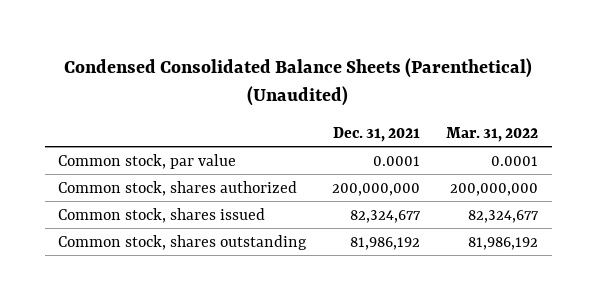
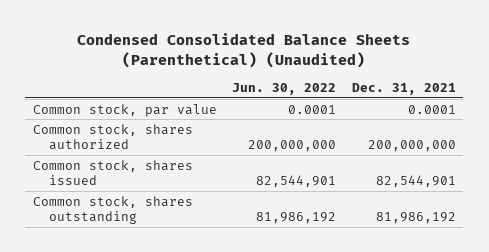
- | Dec. 31, 2021 | Mar. 31, 2022
+ | Jun. 30, 2022 | Dec. 31, 2021
- Common stock, shares issued | 82,324,677 | 82,324,677
+ Common stock, shares issued | 82,544,901 | 82,544,901

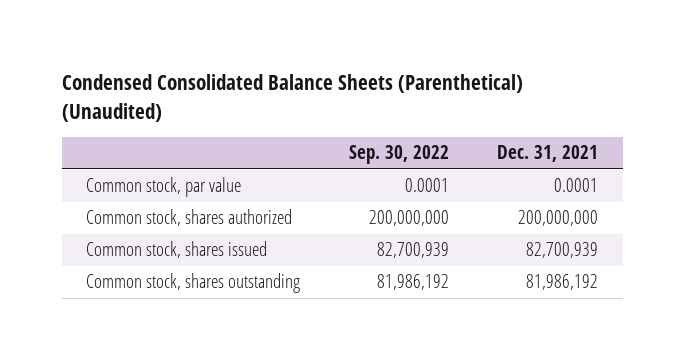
- | Jun. 30, 2022 | Dec. 31, 2021
+ | Sep. 30, 2022 | Dec. 31, 2021
- Common stock, shares issued | 82,544,901 | 82,544,901
+ Common stock, shares issued | 82,700,939 | 82,700,939

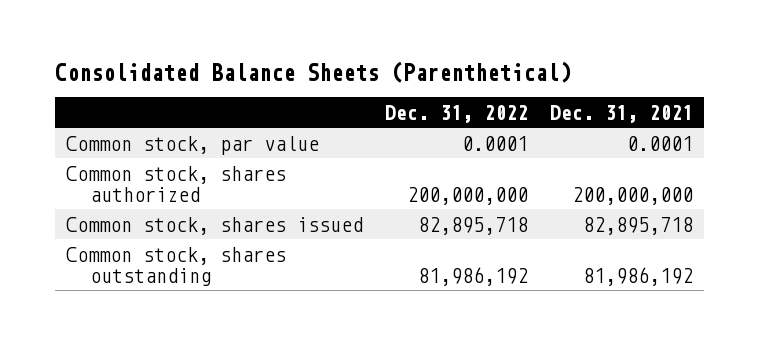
- Condensed Consolidated Balance Sheets (Parenthetical) (Unaudited)
+ Consolidated Balance Sheets (Parenthetical)
- | Sep. 30, 2022 | Dec. 31, 2021
+ | Dec. 31, 2022 | Dec. 31, 2021
- Common stock, shares issued | 82,700,939 | 82,700,939
+ Common stock, shares issued | 82,895,718 | 82,895,718

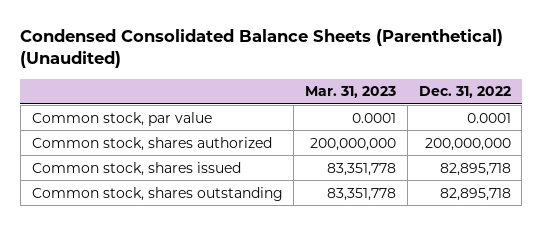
- Consolidated Balance Sheets (Parenthetical)
+ Condensed Consolidated Balance Sheets (Parenthetical) (Unaudited)
- | Dec. 31, 2022 | Dec. 31, 2021
+ | Mar. 31, 2023 | Dec. 31, 2022
- Common stock, shares outstanding | 81,986,192 | 81,986,192
+ Common stock, shares outstanding | 83,351,778 | 82,895,718

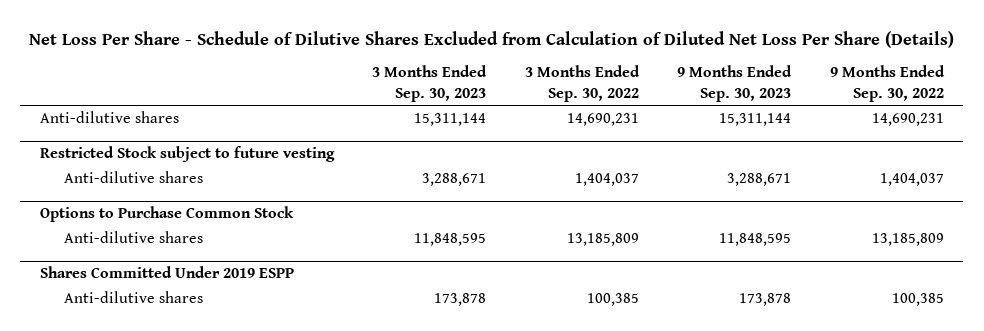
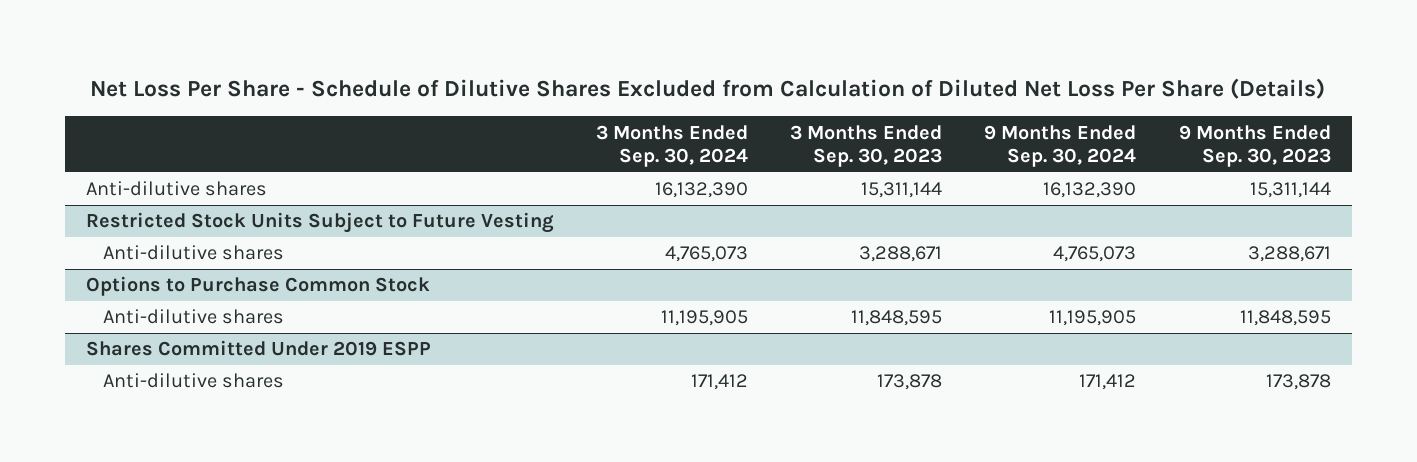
- | 3 Months Ended Sep. 30, 2023 | 3 Months Ended Sep. 30, 2022 | 9 Months Ended Sep. 30, 2023 | 9 Months Ended Sep. 30, 2022
+ | 3 Months Ended Sep. 30, 2024 | 3 Months Ended Sep. 30, 2023 | 9 Months Ended Sep. 30, 2024 | 9 Months Ended Sep. 30, 2023
- Restricted Stock subject to future vesting
+ Restricted Stock Units Subject to Future Vesting

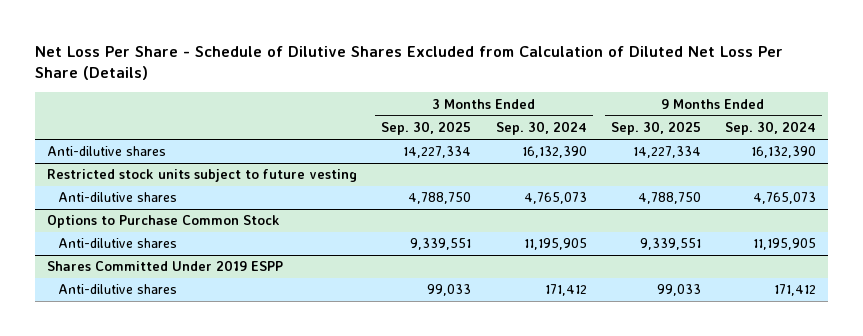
- | 3 Months Ended Sep. 30, 2024 | 3 Months Ended Sep. 30, 2023 | 9 Months Ended Sep. 30, 2024 | 9 Months Ended Sep. 30, 2023
+ | 3 Months Ended Sep. 30, 2025 | 3 Months Ended Sep. 30, 2024 | 9 Months Ended Sep. 30, 2025 | 9 Months Ended Sep. 30, 2024
- Restricted Stock Units Subject to Future Vesting
+ Restricted stock units subject to future vesting

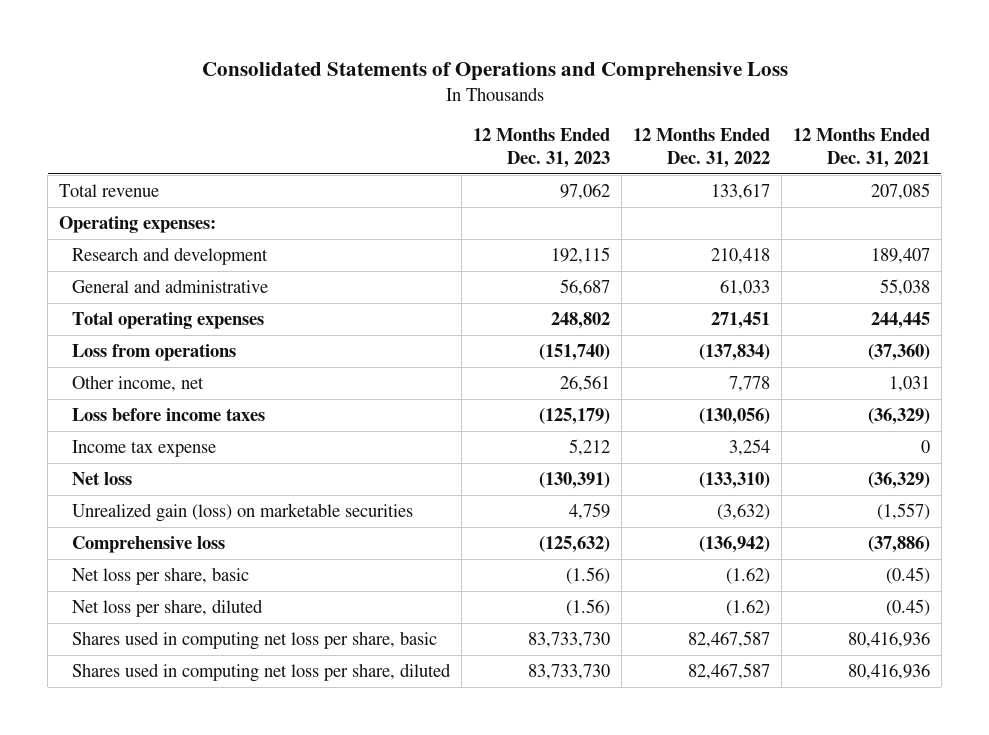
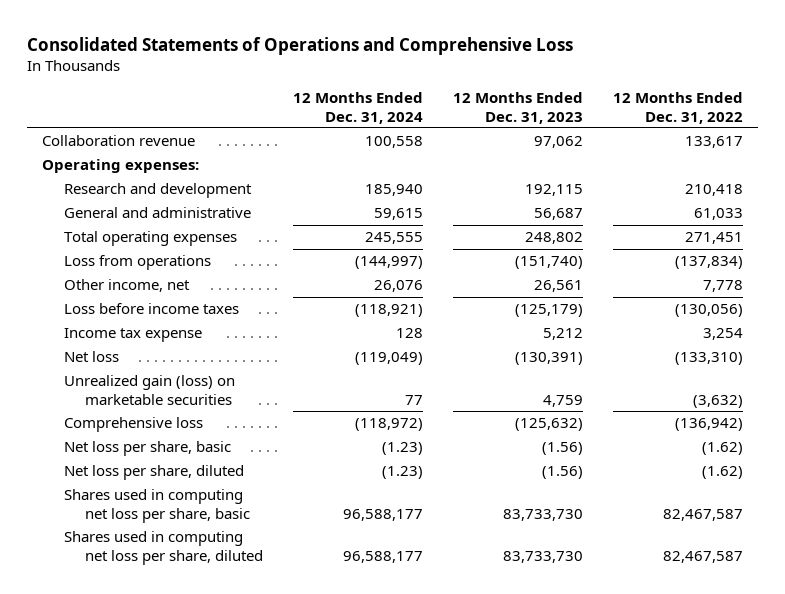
- | 12 Months Ended Dec. 31, 2023 | 12 Months Ended Dec. 31, 2022 | 12 Months Ended Dec. 31, 2021
+ | 12 Months Ended Dec. 31, 2024 | 12 Months Ended Dec. 31, 2023 | 12 Months Ended Dec. 31, 2022
- Total revenue | 97,062 | 133,617 | 207,085
+ Collaboration revenue | 100,558 | 97,062 | 133,617

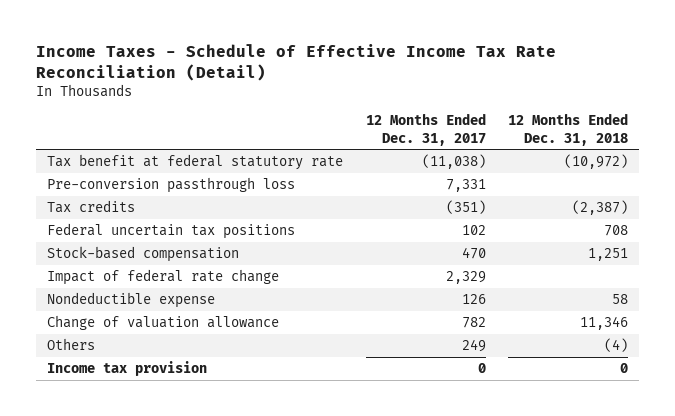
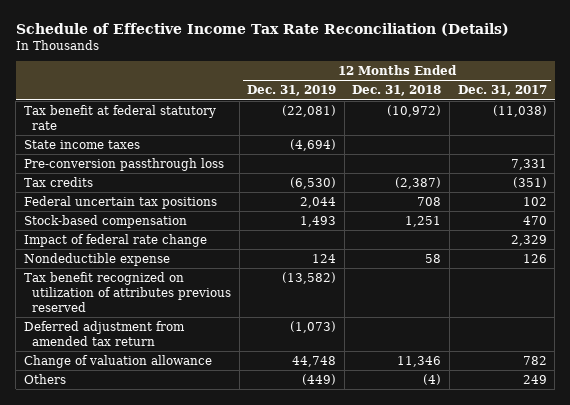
- Income Taxes - Schedule of Effective Income Tax Rate Reconciliation (Detail)
+ Schedule of Effective Income Tax Rate Reconciliation (Details)
- | 12 Months Ended Dec. 31, 2017 | 12 Months Ended Dec. 31, 2018
+ | 12 Months Ended Dec. 31, 2019 | 12 Months Ended Dec. 31, 2018 | 12 Months Ended Dec. 31, 2017
+ State income taxes | (4,694) | |
+ Tax benefit recognized on utilization of attributes previous reserved | (13,582) | |
+ Deferred adjustment from amended tax return | (1,073) | |
- Income tax provision | 0 | 0

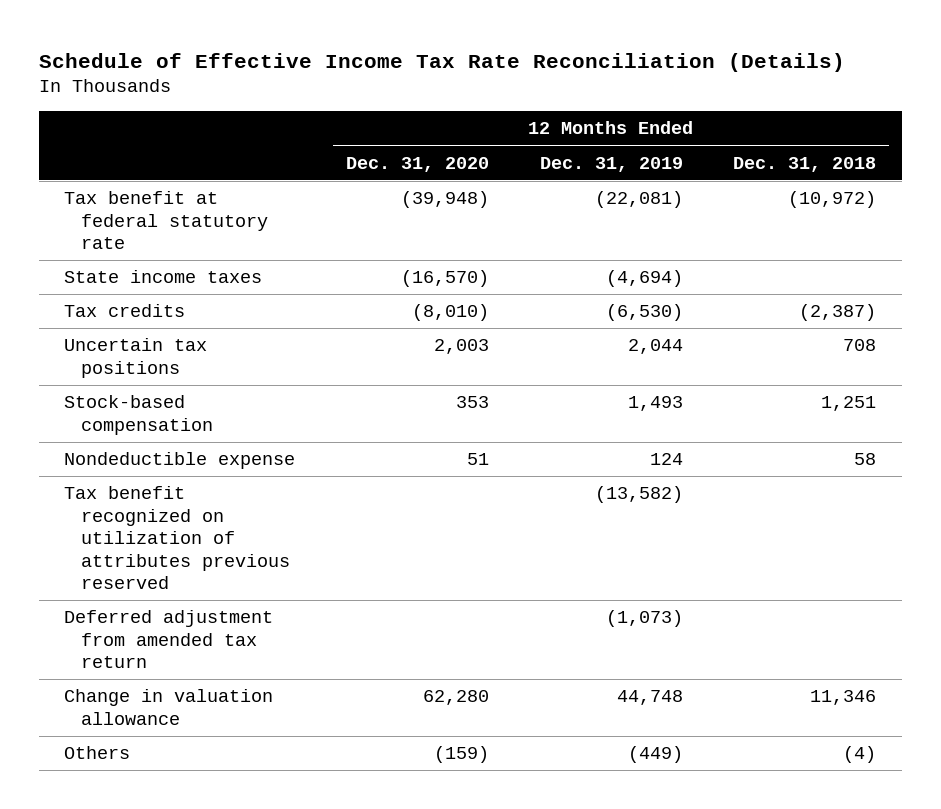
- | 12 Months Ended Dec. 31, 2019 | 12 Months Ended Dec. 31, 2018 | 12 Months Ended Dec. 31, 2017
+ | 12 Months Ended Dec. 31, 2020 | 12 Months Ended Dec. 31, 2019 | 12 Months Ended Dec. 31, 2018
- Pre-conversion passthrough loss | | | 7,331
- Federal uncertain tax positions | 2,044 | 708 | 102
+ Uncertain tax positions | 2,003 | 2,044 | 708
- Impact of federal rate change | | | 2,329
- Change of valuation allowance | 44,748 | 11,346 | 782
+ Change in valuation allowance | 62,280 | 44,748 | 11,346

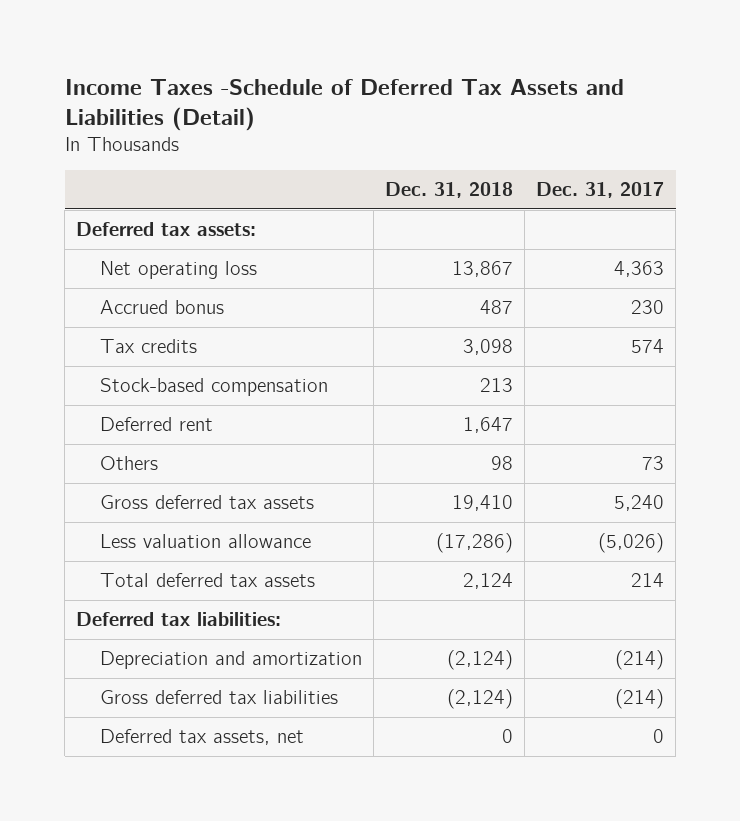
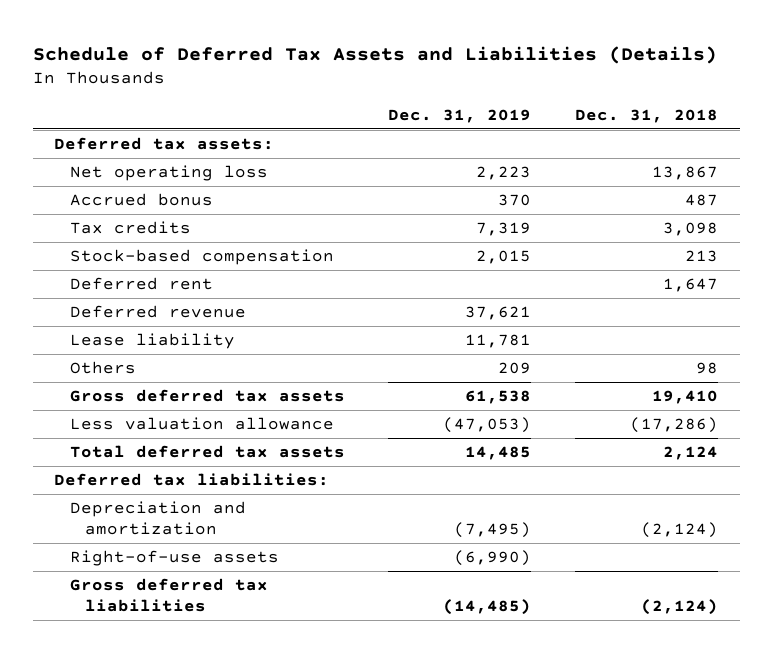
- Income Taxes -Schedule of Deferred Tax Assets and Liabilities (Detail)
+ Schedule of Deferred Tax Assets and Liabilities (Details)
- | Dec. 31, 2018 | Dec. 31, 2017
+ | Dec. 31, 2019 | Dec. 31, 2018
+ Deferred revenue | 37,621 |
+ Lease liability | 11,781 |
+ Right-of-use assets | (6,990) |
- Deferred tax assets, net | 0 | 0

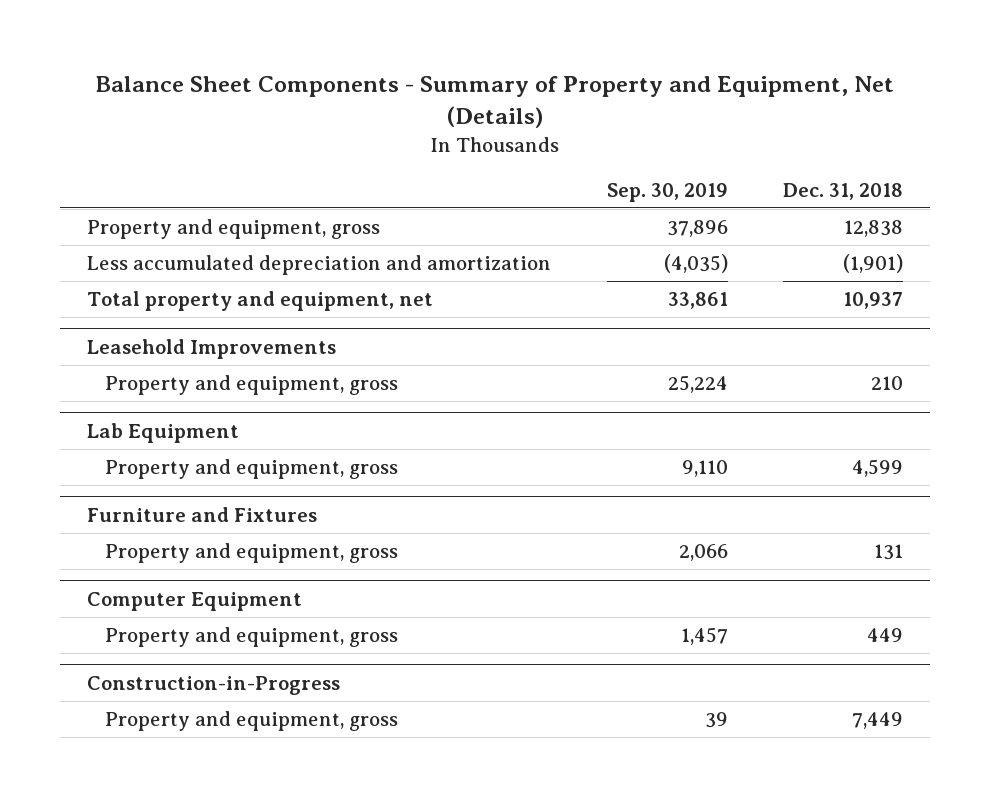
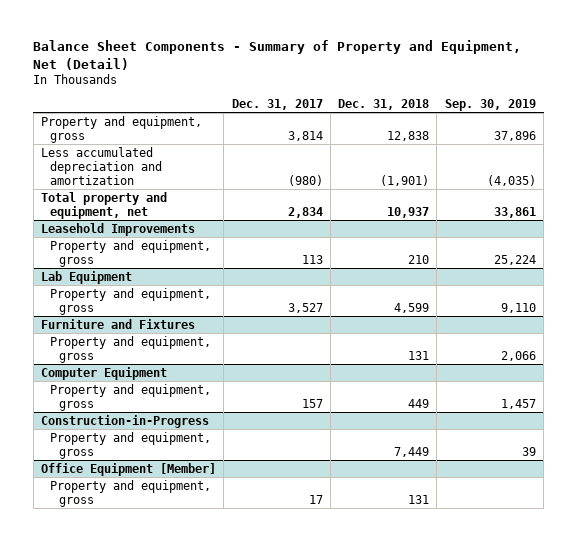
- Balance Sheet Components - Summary of Property and Equipment, Net (Details)
+ Balance Sheet Components - Summary of Property and Equipment, Net (Detail)
- | Sep. 30, 2019 | Dec. 31, 2018
+ | Dec. 31, 2017 | Dec. 31, 2018 | Sep. 30, 2019
+ Office Equipment [Member]
+ Property and equipment, gross | 17 | 131 |

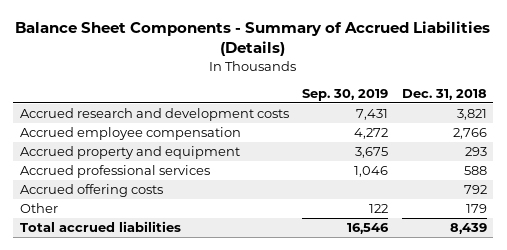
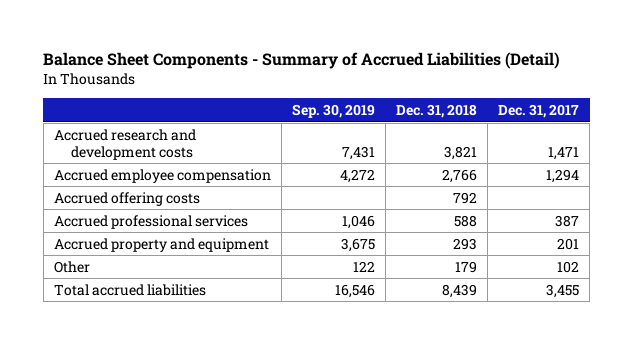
- Balance Sheet Components - Summary of Accrued Liabilities (Details)
+ Balance Sheet Components - Summary of Accrued Liabilities (Detail)
- | Sep. 30, 2019 | Dec. 31, 2018
+ | Sep. 30, 2019 | Dec. 31, 2018 | Dec. 31, 2017
moved down: Accrued professional services | 1,046 | 588 | 387
moved down: Accrued property and equipment | 3,675 | 293 | 201

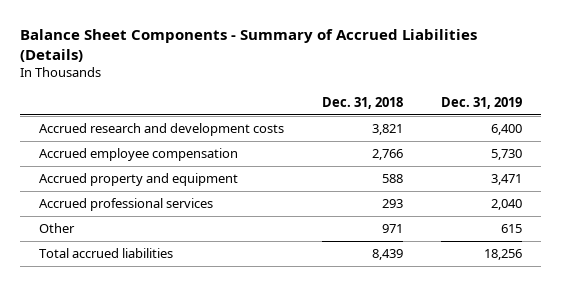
- Balance Sheet Components - Summary of Accrued Liabilities (Detail)
+ Balance Sheet Components - Summary of Accrued Liabilities (Details)
- | Sep. 30, 2019 | Dec. 31, 2018 | Dec. 31, 2017
+ | Dec. 31, 2018 | Dec. 31, 2019
- Accrued offering costs | | 792 |
- Accrued professional services | 1,046 | 588 | 387
- Accrued property and equipment | 3,675 | 293 | 201
- Other | 122 | 179 | 102
+ Accrued property and equipment | 588 | 3,471
+ Accrued professional services | 293 | 2,040
+ Other | 971 | 615

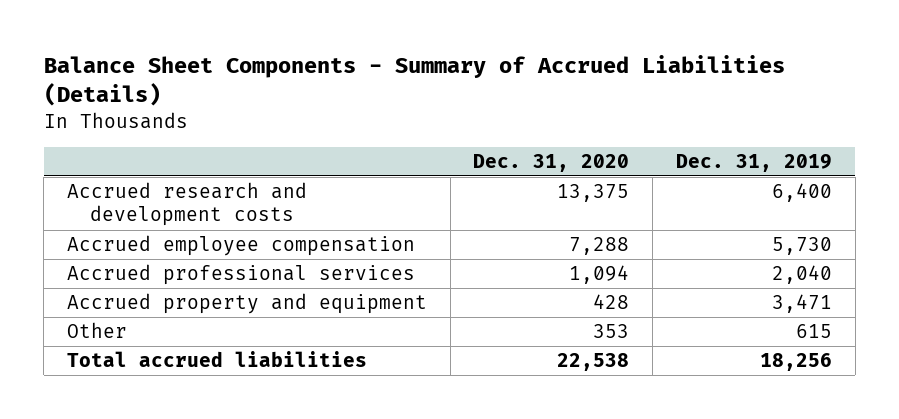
- | Dec. 31, 2018 | Dec. 31, 2019
+ | Dec. 31, 2020 | Dec. 31, 2019
moved down: Accrued property and equipment | 428 | 3,471

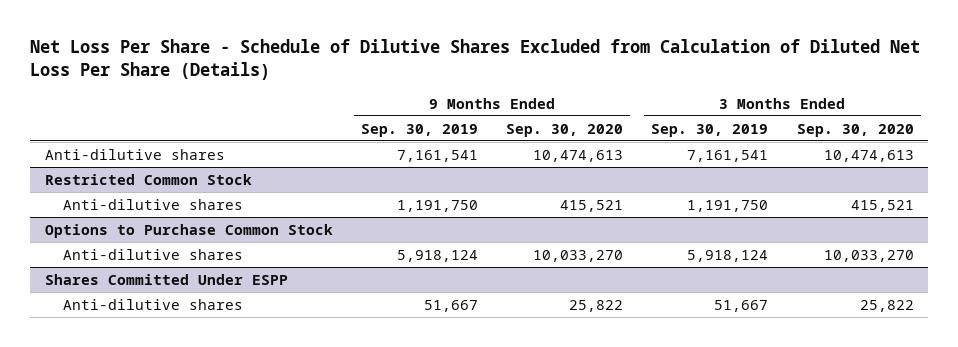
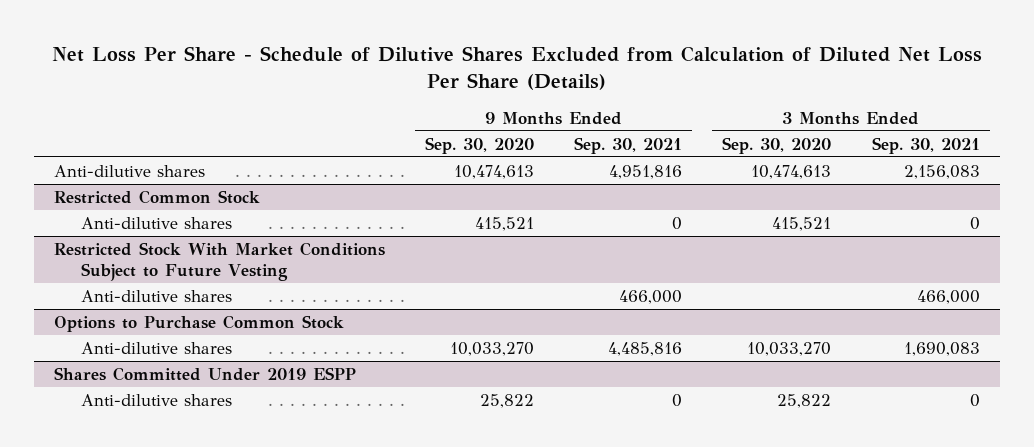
- | 9 Months Ended Sep. 30, 2019 | 9 Months Ended Sep. 30, 2020 | 3 Months Ended Sep. 30, 2019 | 3 Months Ended Sep. 30, 2020
+ | 9 Months Ended Sep. 30, 2020 | 9 Months Ended Sep. 30, 2021 | 3 Months Ended Sep. 30, 2020 | 3 Months Ended Sep. 30, 2021
+ Restricted Stock With Market Conditions Subject to Future Vesting
+ Anti-dilutive shares | | 466,000 | | 466,000
- Shares Committed Under ESPP
+ Shares Committed Under 2019 ESPP

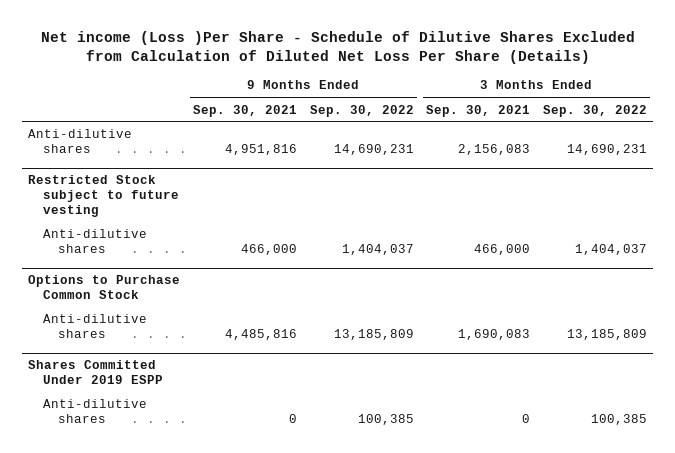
- Net Loss Per Share - Schedule of Dilutive Shares Excluded from Calculation of Diluted Net Loss Per Share (Details)
+ Net income (Loss )Per Share - Schedule of Dilutive Shares Excluded from Calculation of Diluted Net Loss Per Share (Details)
- | 9 Months Ended Sep. 30, 2020 | 9 Months Ended Sep. 30, 2021 | 3 Months Ended Sep. 30, 2020 | 3 Months Ended Sep. 30, 2021
+ | 9 Months Ended Sep. 30, 2021 | 9 Months Ended Sep. 30, 2022 | 3 Months Ended Sep. 30, 2021 | 3 Months Ended Sep. 30, 2022
- Restricted Common Stock
- Anti-dilutive shares | 415,521 | 0 | 415,521 | 0
- Restricted Stock With Market Conditions Subject to Future Vesting
+ Restricted Stock subject to future vesting

